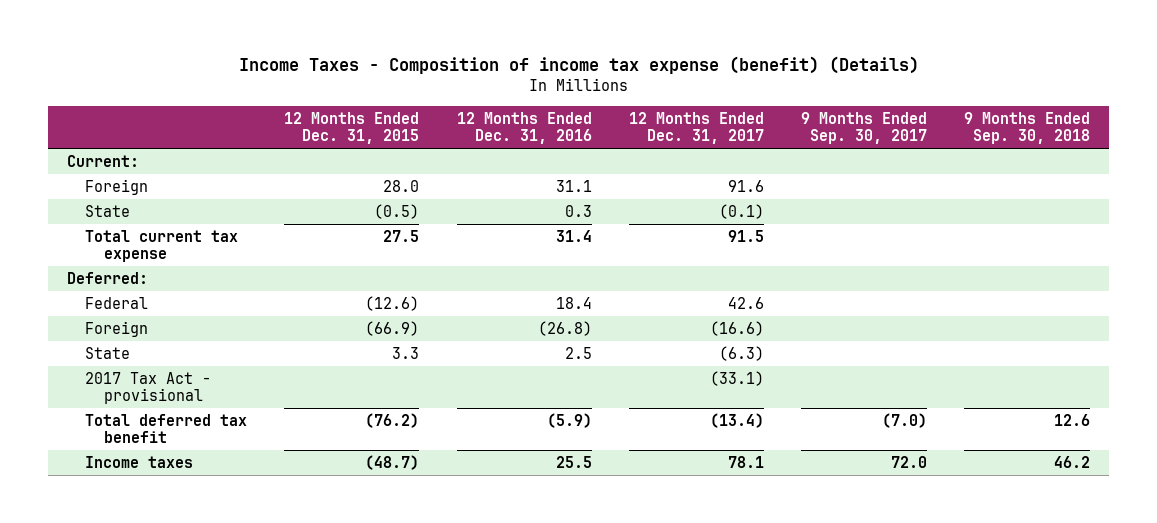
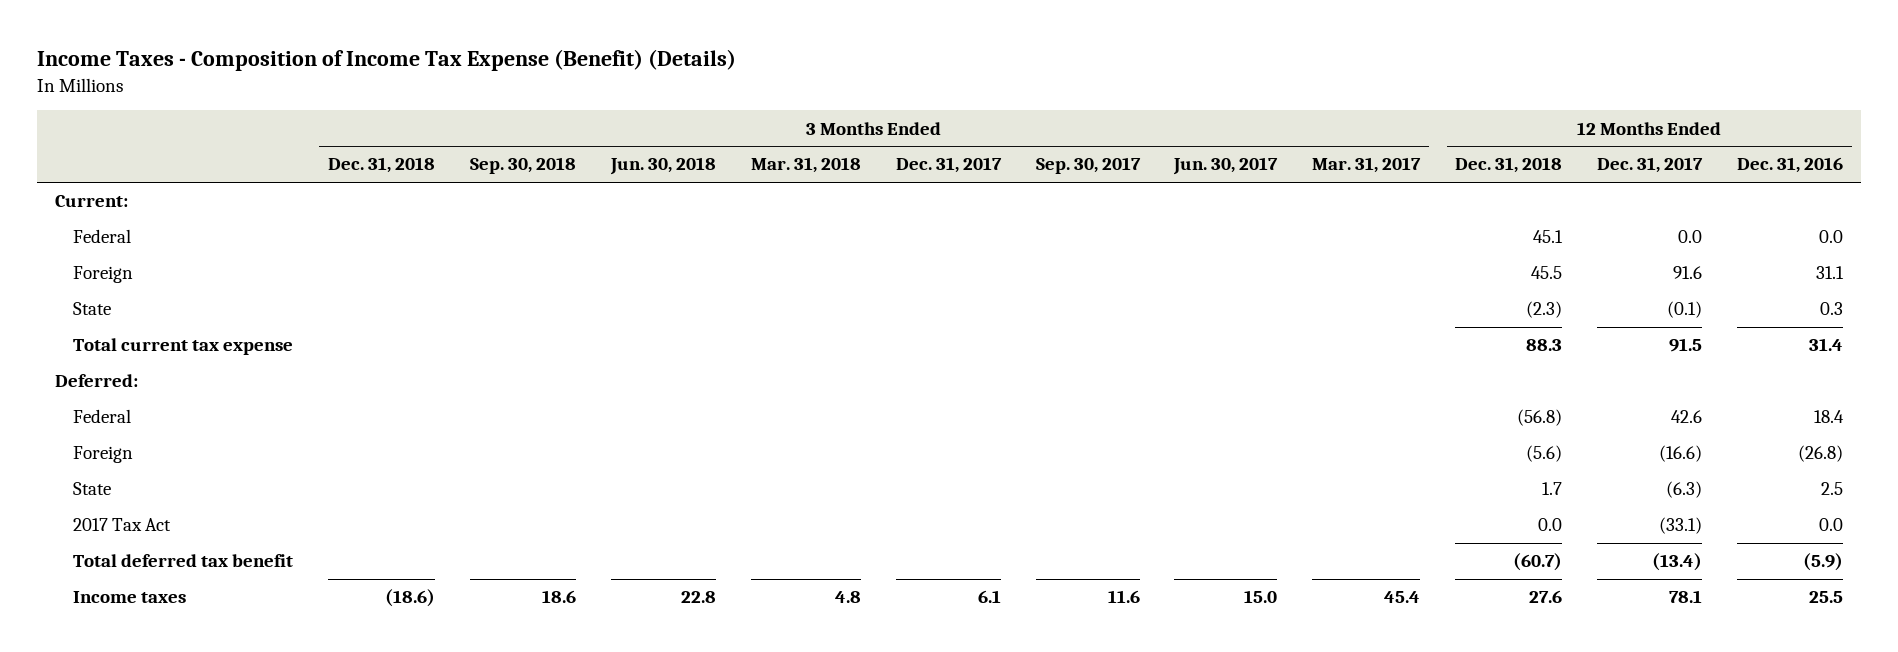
- Income Taxes - Composition of income tax expense (benefit) (Details)
+ Income Taxes - Composition of Income Tax Expense (Benefit) (Details)
- | 12 Months Ended Dec. 31, 2015 | 12 Months Ended Dec. 31, 2016 | 12 Months Ended Dec. 31, 2017 | 9 Months Ended Sep. 30, 2017 | 9 Months Ended Sep. 30, 2018
+ | 3 Months Ended Dec. 31, 2018 | 3 Months Ended Sep. 30, 2018 | 3 Months Ended Jun. 30, 2018 | 3 Months Ended Mar. 31, 2018 | 3 Months Ended Dec. 31, 2017 | 3 Months Ended Sep. 30, 2017 | 3 Months Ended Jun. 30, 2017 | 3 Months Ended Mar. 31, 2017 | 12 Months Ended Dec. 31, 2018 | 12 Months Ended Dec. 31, 2017 | 12 Months Ended Dec. 31, 2016
+ Federal | | | | | | | | | 45.1 | 0.0 | 0.0
- 2017 Tax Act - provisional | | | (33.1) | |
+ 2017 Tax Act | | | | | | | | | 0.0 | (33.1) | 0.0

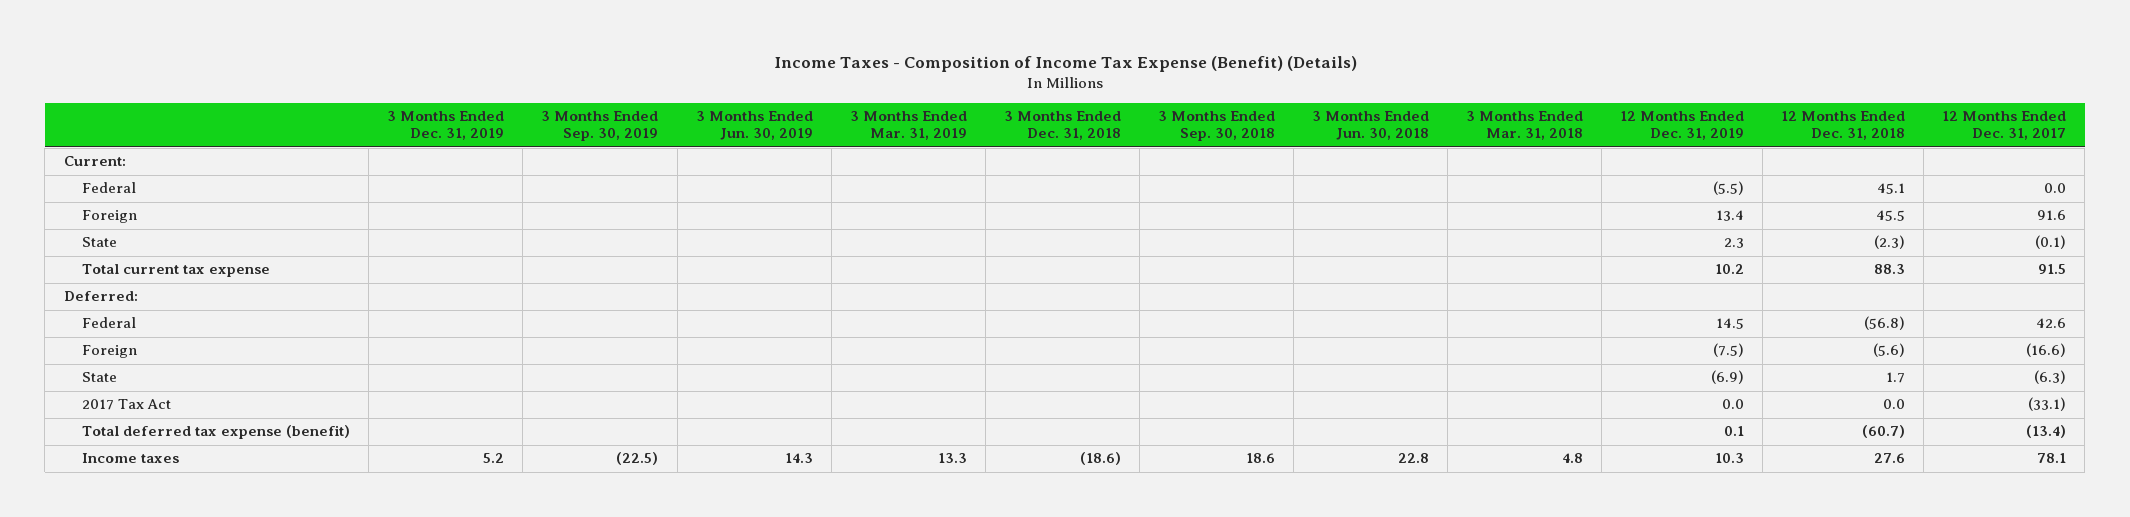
- | 3 Months Ended Dec. 31, 2018 | 3 Months Ended Sep. 30, 2018 | 3 Months Ended Jun. 30, 2018 | 3 Months Ended Mar. 31, 2018 | 3 Months Ended Dec. 31, 2017 | 3 Months Ended Sep. 30, 2017 | 3 Months Ended Jun. 30, 2017 | 3 Months Ended Mar. 31, 2017 | 12 Months Ended Dec. 31, 2018 | 12 Months Ended Dec. 31, 2017 | 12 Months Ended Dec. 31, 2016
+ | 3 Months Ended Dec. 31, 2019 | 3 Months Ended Sep. 30, 2019 | 3 Months Ended Jun. 30, 2019 | 3 Months Ended Mar. 31, 2019 | 3 Months Ended Dec. 31, 2018 | 3 Months Ended Sep. 30, 2018 | 3 Months Ended Jun. 30, 2018 | 3 Months Ended Mar. 31, 2018 | 12 Months Ended Dec. 31, 2019 | 12 Months Ended Dec. 31, 2018 | 12 Months Ended Dec. 31, 2017
- Total deferred tax benefit | | | | | | | | | (60.7) | (13.4) | (5.9)
+ Total deferred tax expense (benefit) | | | | | | | | | 0.1 | (60.7) | (13.4)

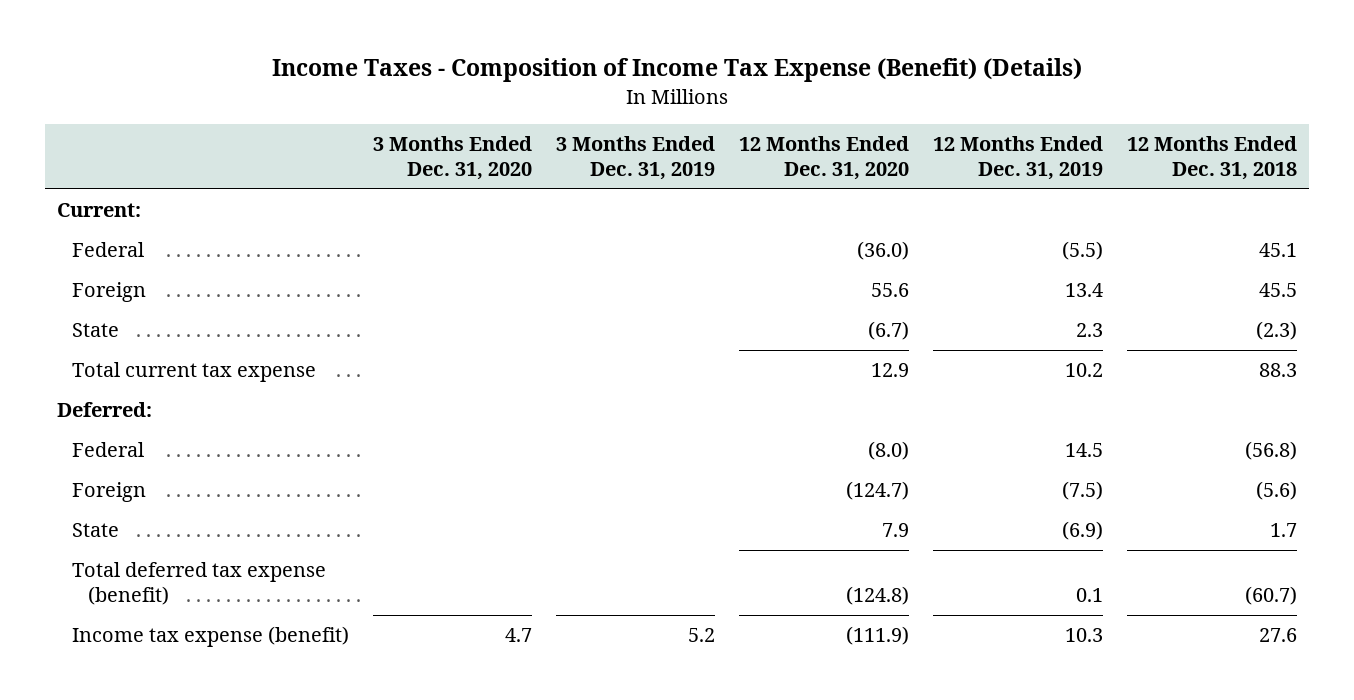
- | 3 Months Ended Dec. 31, 2019 | 3 Months Ended Sep. 30, 2019 | 3 Months Ended Jun. 30, 2019 | 3 Months Ended Mar. 31, 2019 | 3 Months Ended Dec. 31, 2018 | 3 Months Ended Sep. 30, 2018 | 3 Months Ended Jun. 30, 2018 | 3 Months Ended Mar. 31, 2018 | 12 Months Ended Dec. 31, 2019 | 12 Months Ended Dec. 31, 2018 | 12 Months Ended Dec. 31, 2017
+ | 3 Months Ended Dec. 31, 2020 | 3 Months Ended Dec. 31, 2019 | 12 Months Ended Dec. 31, 2020 | 12 Months Ended Dec. 31, 2019 | 12 Months Ended Dec. 31, 2018
- 2017 Tax Act | | | | | | | | | 0.0 | 0.0 | (33.1)
- Income taxes | 5.2 | (22.5) | 14.3 | 13.3 | (18.6) | 18.6 | 22.8 | 4.8 | 10.3 | 27.6 | 78.1
+ Income tax expense (benefit) | 4.7 | 5.2 | (111.9) | 10.3 | 27.6

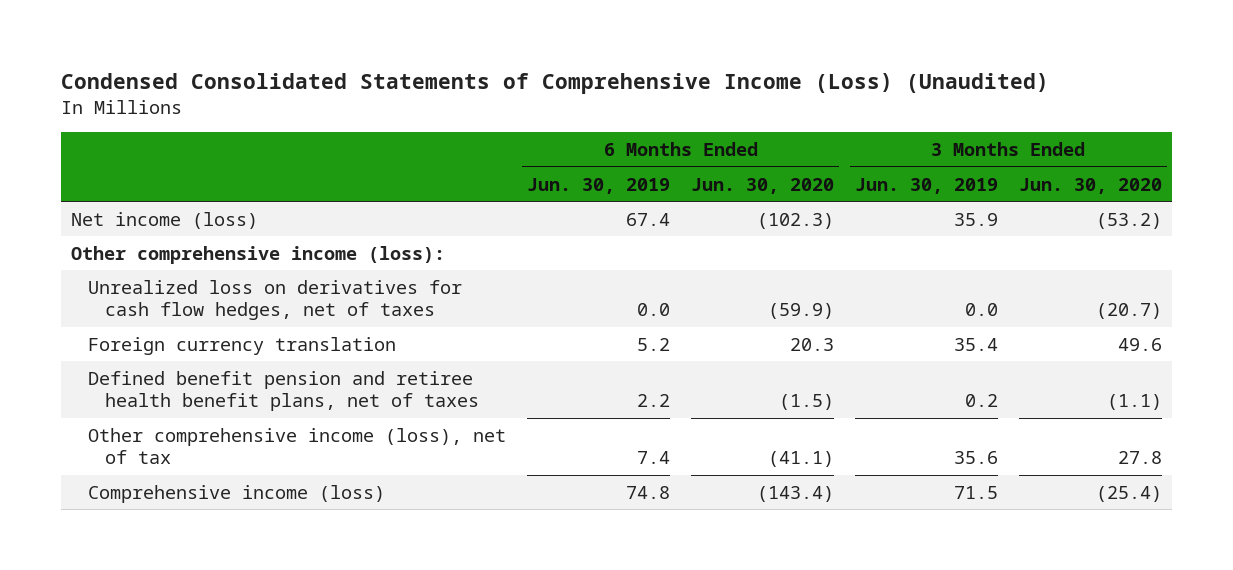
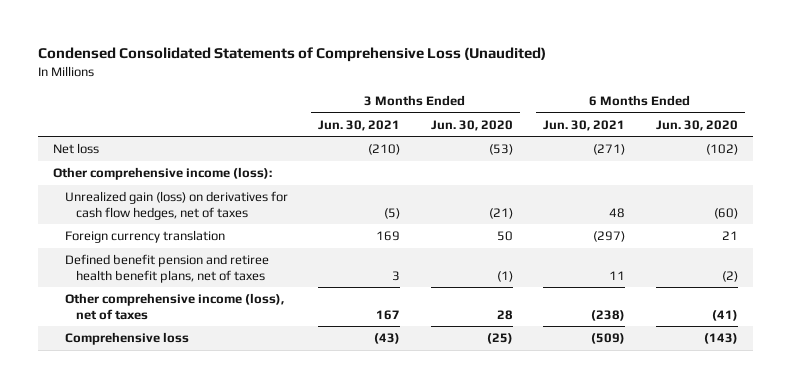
- Condensed Consolidated Statements of Comprehensive Income (Loss) (Unaudited)
+ Condensed Consolidated Statements of Comprehensive Loss (Unaudited)
- | 6 Months Ended Jun. 30, 2019 | 6 Months Ended Jun. 30, 2020 | 3 Months Ended Jun. 30, 2019 | 3 Months Ended Jun. 30, 2020
+ | 3 Months Ended Jun. 30, 2021 | 3 Months Ended Jun. 30, 2020 | 6 Months Ended Jun. 30, 2021 | 6 Months Ended Jun. 30, 2020
- Net income (loss) | 67.4 | (102.3) | 35.9 | (53.2)
+ Net loss | (210) | (53) | (271) | (102)
- Unrealized loss on derivatives for cash flow hedges, net of taxes | 0.0 | (59.9) | 0.0 | (20.7)
- Foreign currency translation | 5.2 | 20.3 | 35.4 | 49.6
- Defined benefit pension and retiree health benefit plans, net of taxes | 2.2 | (1.5) | 0.2 | (1.1)
- Other comprehensive income (loss), net of tax | 7.4 | (41.1) | 35.6 | 27.8
- Comprehensive income (loss) | 74.8 | (143.4) | 71.5 | (25.4)
+ Unrealized gain (loss) on derivatives for cash flow hedges, net of taxes | (5) | (21) | 48 | (60)
+ Foreign currency translation | 169 | 50 | (297) | 21
+ Defined benefit pension and retiree health benefit plans, net of taxes | 3 | (1) | 11 | (2)
+ Other comprehensive income (loss), net of taxes | 167 | 28 | (238) | (41)
+ Comprehensive loss | (43) | (25) | (509) | (143)

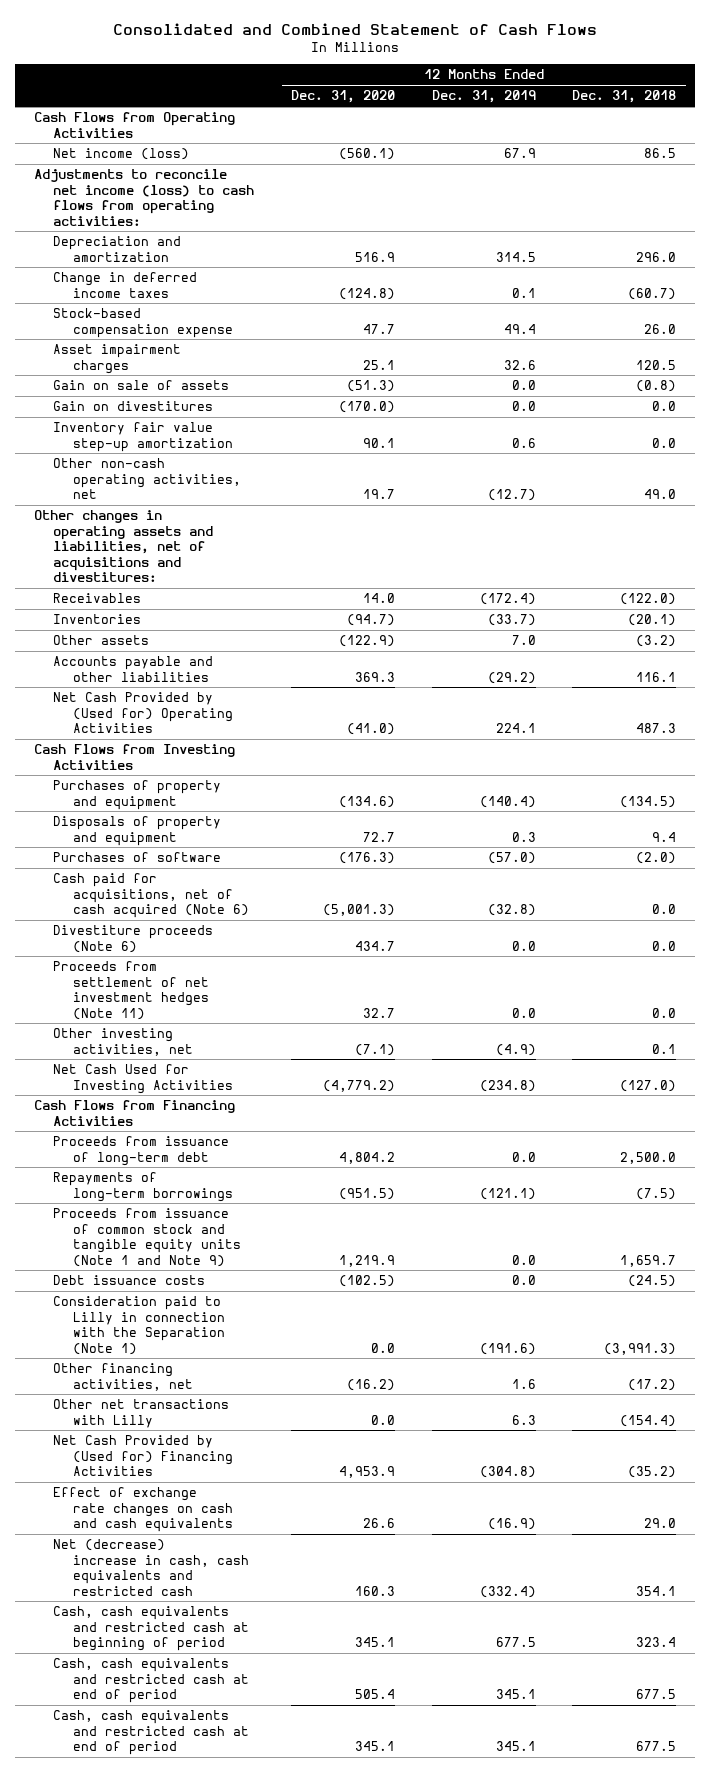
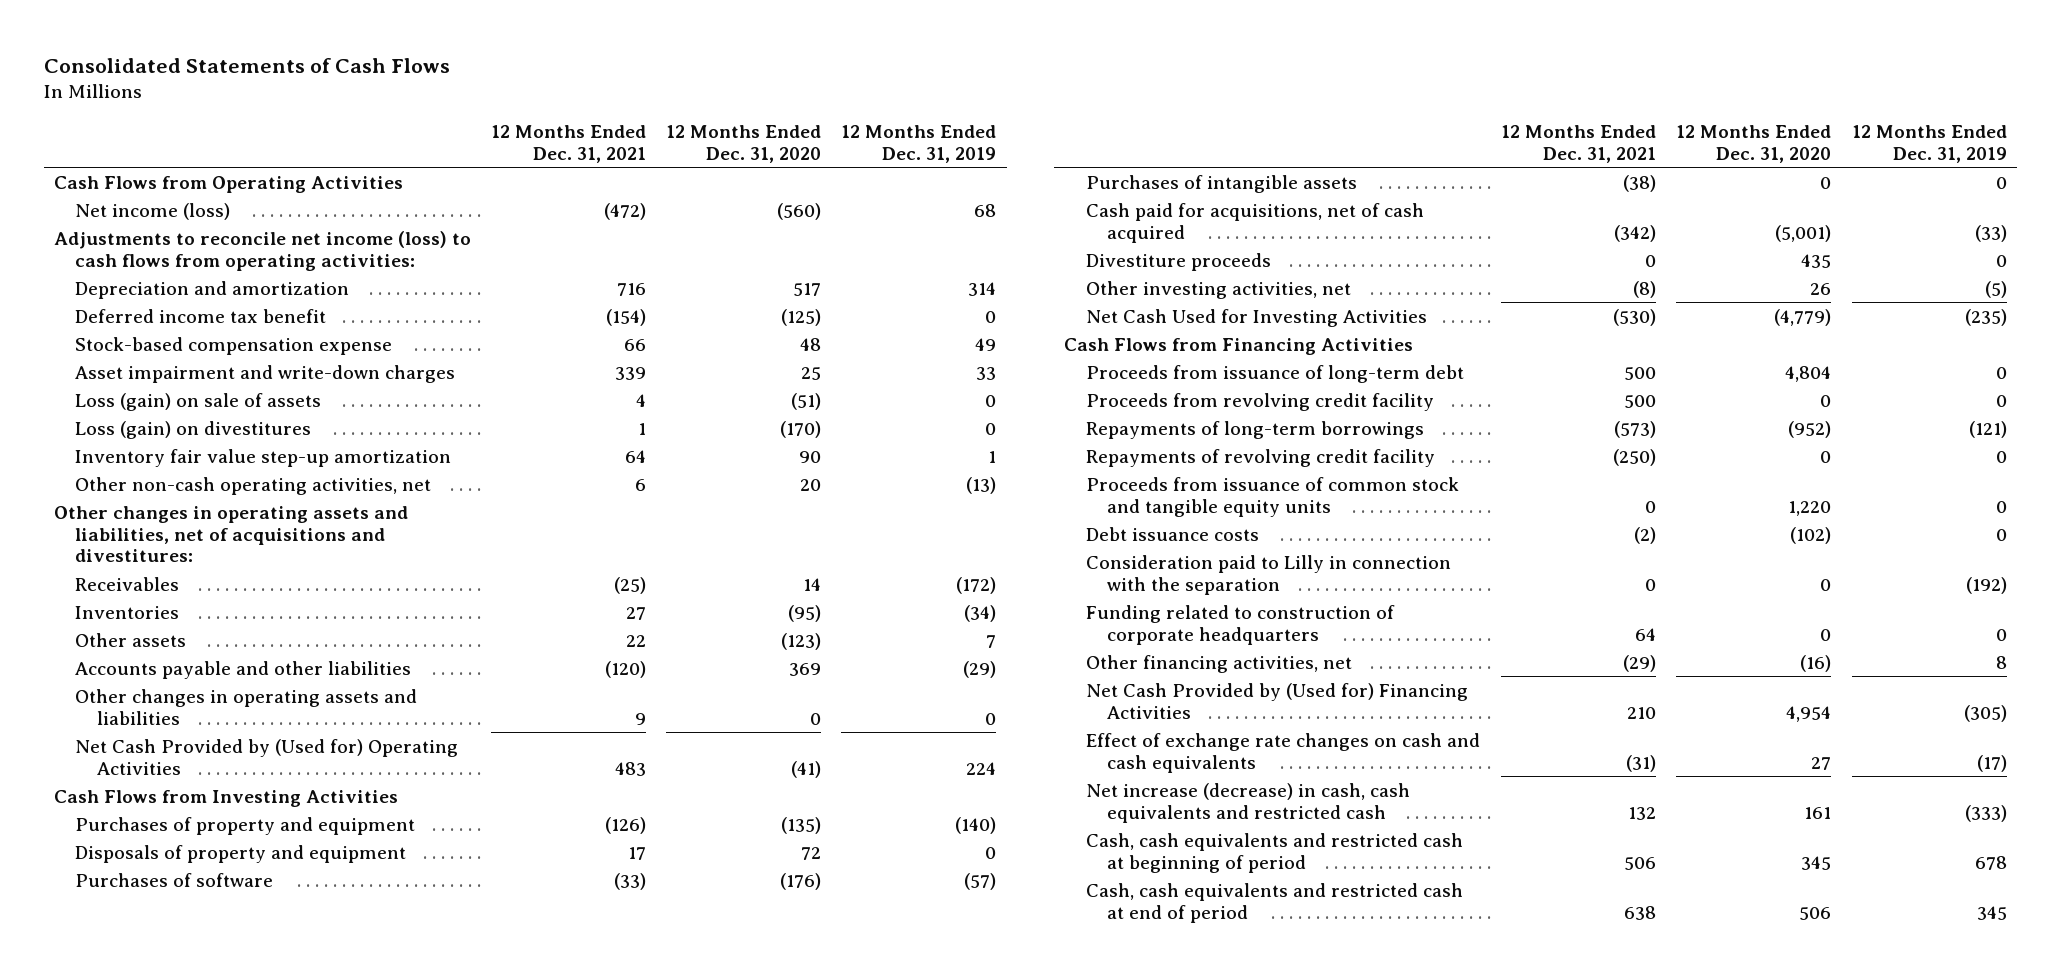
- Consolidated and Combined Statement of Cash Flows
+ Consolidated Statements of Cash Flows
- | 12 Months Ended Dec. 31, 2020 | 12 Months Ended Dec. 31, 2019 | 12 Months Ended Dec. 31, 2018
+ | 12 Months Ended Dec. 31, 2021 | 12 Months Ended Dec. 31, 2020 | 12 Months Ended Dec. 31, 2019
- Net income (loss) | (560.1) | 67.9 | 86.5
+ Net income (loss) | (472) | (560) | 68
- Depreciation and amortization | 516.9 | 314.5 | 296.0
- Change in deferred income taxes | (124.8) | 0.1 | (60.7)
- Stock-based compensation expense | 47.7 | 49.4 | 26.0
- Asset impairment charges | 25.1 | 32.6 | 120.5
- Gain on sale of assets | (51.3) | 0.0 | (0.8)
- Gain on divestitures | (170.0) | 0.0 | 0.0
- Inventory fair value step-up amortization | 90.1 | 0.6 | 0.0
- Other non-cash operating activities, net | 19.7 | (12.7) | 49.0
+ Depreciation and amortization | 716 | 517 | 314
+ Deferred income tax benefit | (154) | (125) | 0
+ Stock-based compensation expense | 66 | 48 | 49
+ Asset impairment and write-down charges | 339 | 25 | 33
+ Loss (gain) on sale of assets | 4 | (51) | 0
+ Loss (gain) on divestitures | 1 | (170) | 0
+ Inventory fair value step-up amortization | 64 | 90 | 1
+ Other non-cash operating activities, net | 6 | 20 | (13)
- Receivables | 14.0 | (172.4) | (122.0)
- Inventories | (94.7) | (33.7) | (20.1)
- Other assets | (122.9) | 7.0 | (3.2)
- Accounts payable and other liabilities | 369.3 | (29.2) | 116.1
- Net Cash Provided by (Used for) Operating Activities | (41.0) | 224.1 | 487.3
+ Receivables | (25) | 14 | (172)
+ Inventories | 27 | (95) | (34)
+ Other assets | 22 | (123) | 7
+ Accounts payable and other liabilities | (120) | 369 | (29)
+ Other changes in operating assets and liabilities | 9 | 0 | 0
+ Net Cash Provided by (Used for) Operating Activities | 483 | (41) | 224
- Purchases of property and equipment | (134.6) | (140.4) | (134.5)
- Disposals of property and equipment | 72.7 | 0.3 | 9.4
- Purchases of software | (176.3) | (57.0) | (2.0)
- Cash paid for acquisitions, net of cash acquired (Note 6) | (5,001.3) | (32.8) | 0.0
- Divestiture proceeds (Note 6) | 434.7 | 0.0 | 0.0
- Proceeds from settlement of net investment hedges (Note 11) | 32.7 | 0.0 | 0.0
- Other investing activities, net | (7.1) | (4.9) | 0.1
- Net Cash Used for Investing Activities | (4,779.2) | (234.8) | (127.0)
+ Purchases of property and equipment | (126) | (135) | (140)
+ Disposals of property and equipment | 17 | 72 | 0
+ Purchases of software | (33) | (176) | (57)
+ Purchases of intangible assets | (38) | 0 | 0
+ Cash paid for acquisitions, net of cash acquired | (342) | (5,001) | (33)
+ Divestiture proceeds | 0 | 435 | 0
+ Other investing activities, net | (8) | 26 | (5)
+ Net Cash Used for Investing Activities | (530) | (4,779) | (235)
- Proceeds from issuance of long-term debt | 4,804.2 | 0.0 | 2,500.0
- Repayments of long-term borrowings | (951.5) | (121.1) | (7.5)
- Proceeds from issuance of common stock and tangible equity units (Note 1 and Note 9) | 1,219.9 | 0.0 | 1,659.7
- Debt issuance costs | (102.5) | 0.0 | (24.5)
- Consideration paid to Lilly in connection with the Separation (Note 1) | 0.0 | (191.6) | (3,991.3)
- Other financing activities, net | (16.2) | 1.6 | (17.2)
- Other net transactions with Lilly | 0.0 | 6.3 | (154.4)
- Net Cash Provided by (Used for) Financing Activities | 4,953.9 | (304.8) | (35.2)
- Effect of exchange rate changes on cash and cash equivalents | 26.6 | (16.9) | 29.0
- Net (decrease) increase in cash, cash equivalents and restricted cash | 160.3 | (332.4) | 354.1
- Cash, cash equivalents and restricted cash at beginning of period | 345.1 | 677.5 | 323.4
- Cash, cash equivalents and restricted cash at end of period | 505.4 | 345.1 | 677.5
- Cash, cash equivalents and restricted cash at end of period | 345.1 | 345.1 | 677.5
+ Proceeds from issuance of long-term debt | 500 | 4,804 | 0
+ Proceeds from revolving credit facility | 500 | 0 | 0
+ Repayments of long-term borrowings | (573) | (952) | (121)
+ Repayments of revolving credit facility | (250) | 0 | 0
+ Proceeds from issuance of common stock and tangible equity units | 0 | 1,220 | 0
+ Debt issuance costs | (2) | (102) | 0
+ Consideration paid to Lilly in connection with the separation | 0 | 0 | (192)
+ Funding related to construction of corporate headquarters | 64 | 0 | 0
+ Other financing activities, net | (29) | (16) | 8
+ Net Cash Provided by (Used for) Financing Activities | 210 | 4,954 | (305)
+ Effect of exchange rate changes on cash and cash equivalents | (31) | 27 | (17)
+ Net increase (decrease) in cash, cash equivalents and restricted cash | 132 | 161 | (333)
+ Cash, cash equivalents and restricted cash at beginning of period | 506 | 345 | 678
+ Cash, cash equivalents and restricted cash at end of period | 638 | 506 | 345

